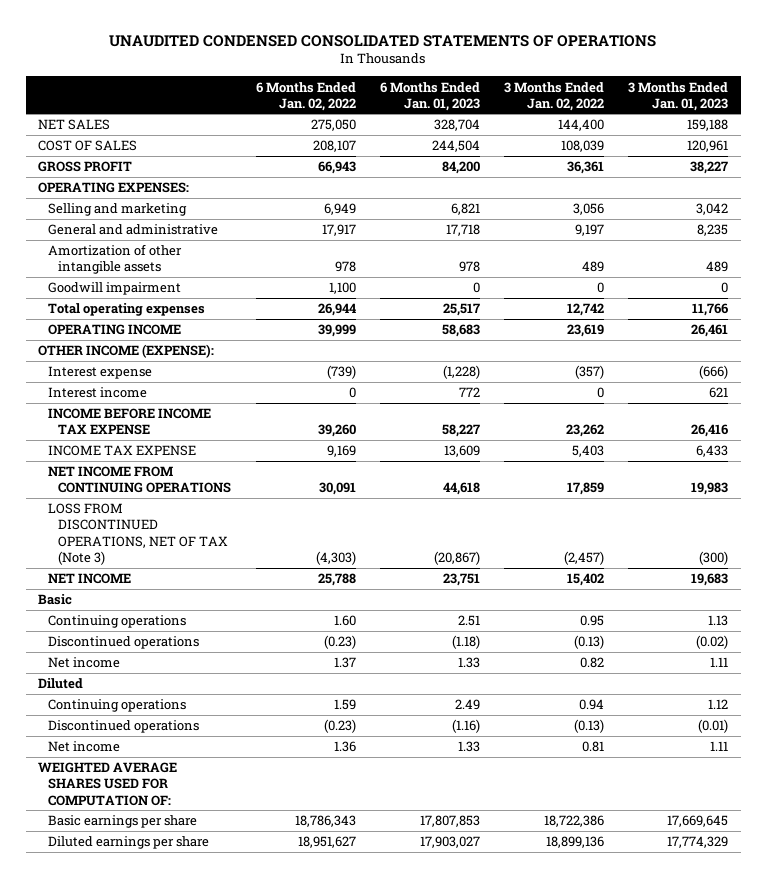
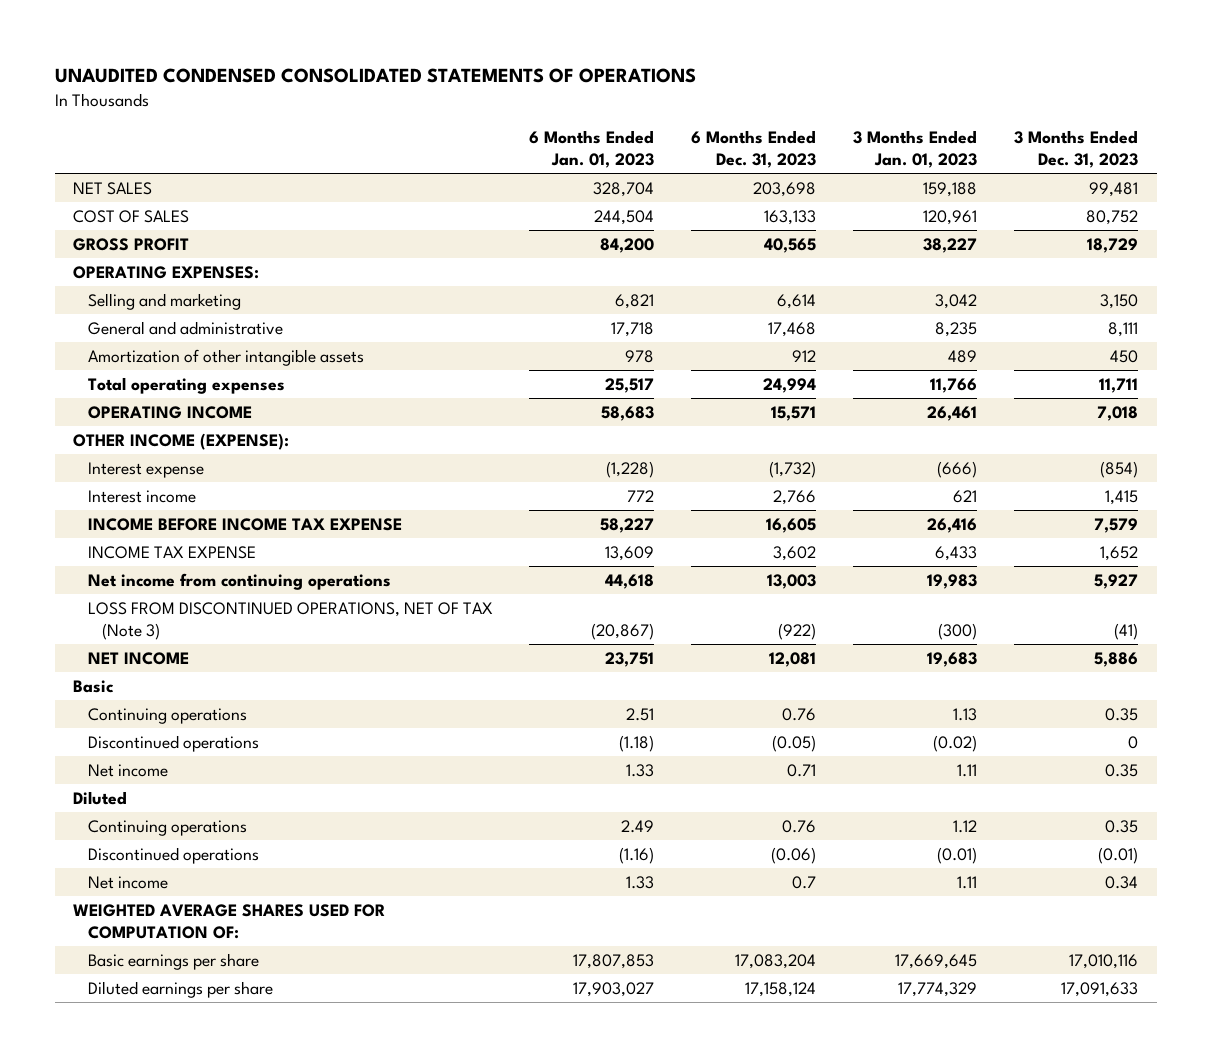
- | 6 Months Ended Jan. 02, 2022 | 6 Months Ended Jan. 01, 2023 | 3 Months Ended Jan. 02, 2022 | 3 Months Ended Jan. 01, 2023
+ | 6 Months Ended Jan. 01, 2023 | 6 Months Ended Dec. 31, 2023 | 3 Months Ended Jan. 01, 2023 | 3 Months Ended Dec. 31, 2023
- Goodwill impairment | 1,100 | 0 | 0 | 0
- NET INCOME FROM CONTINUING OPERATIONS | 30,091 | 44,618 | 17,859 | 19,983
+ Net income from continuing operations | 44,618 | 13,003 | 19,983 | 5,927

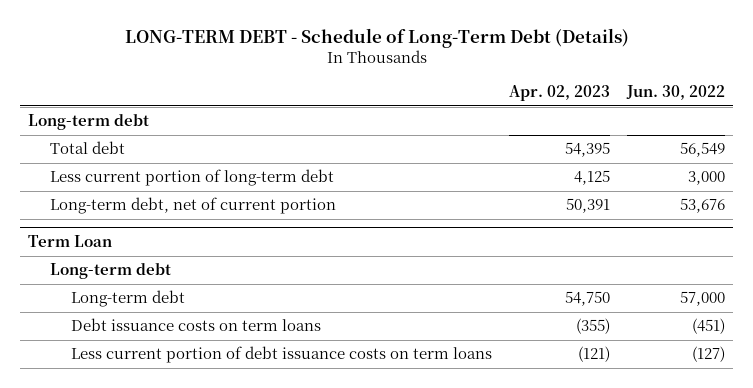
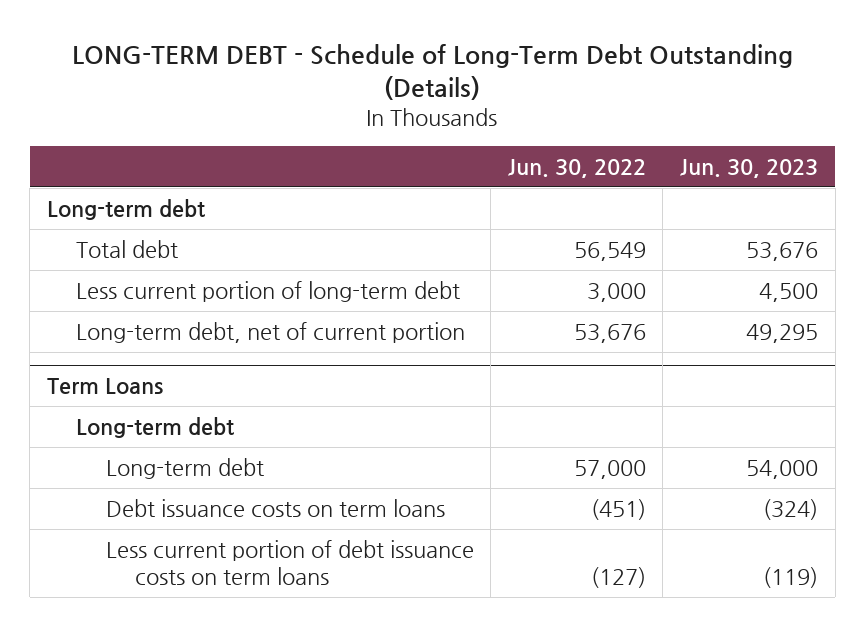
- LONG-TERM DEBT - Schedule of Long-Term Debt (Details)
+ LONG-TERM DEBT - Schedule of Long-Term Debt Outstanding (Details)
- | Apr. 02, 2023 | Jun. 30, 2022
+ | Jun. 30, 2022 | Jun. 30, 2023
- Term Loan
+ Term Loans

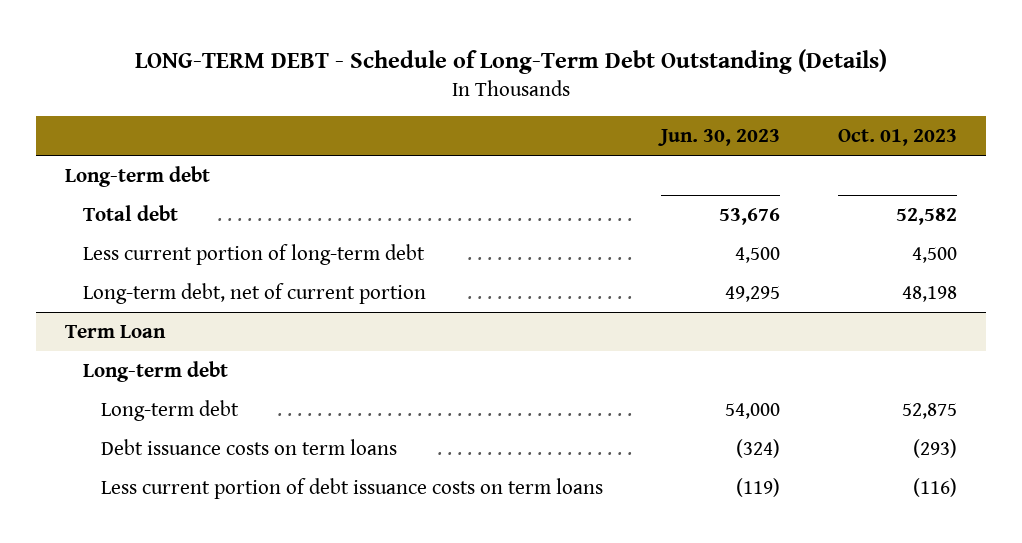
- | Jun. 30, 2022 | Jun. 30, 2023
+ | Jun. 30, 2023 | Oct. 01, 2023
- Term Loans
+ Term Loan

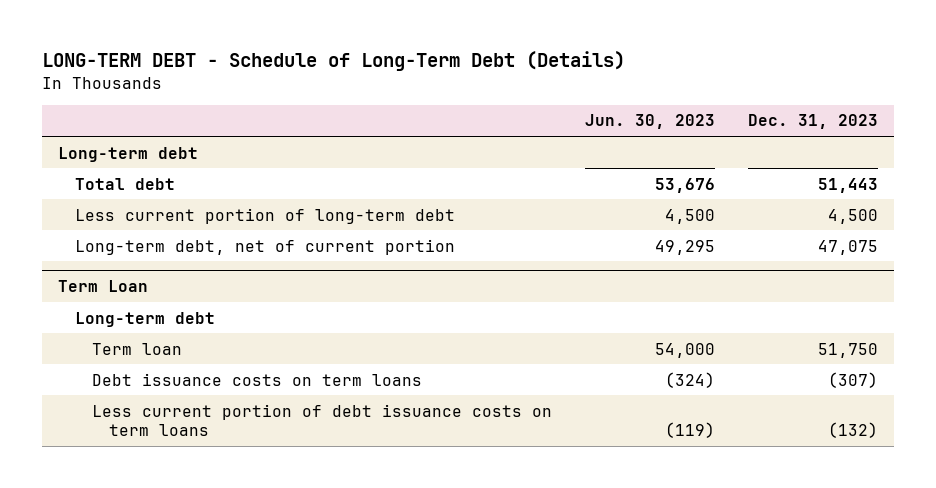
- LONG-TERM DEBT - Schedule of Long-Term Debt Outstanding (Details)
+ LONG-TERM DEBT - Schedule of Long-Term Debt (Details)
- | Jun. 30, 2023 | Oct. 01, 2023
+ | Jun. 30, 2023 | Dec. 31, 2023
@ Term Loan
- Long-term debt | 54,000 | 52,875
+ Term loan | 54,000 | 51,750

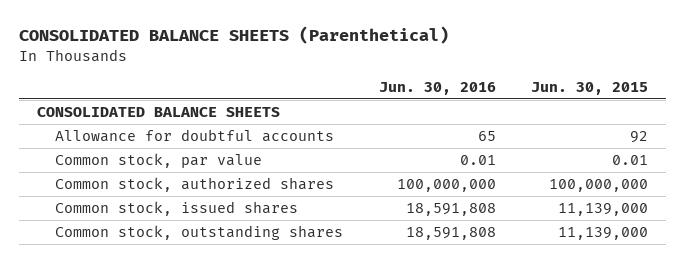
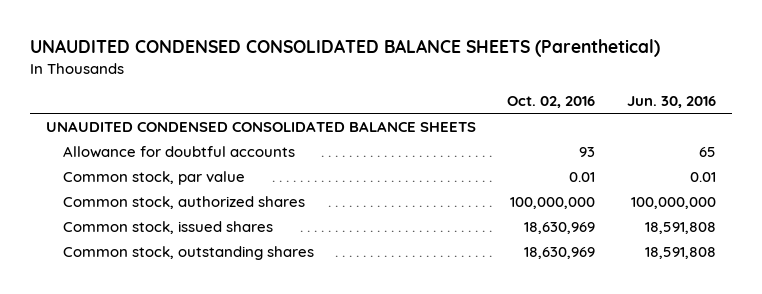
- CONSOLIDATED BALANCE SHEETS (Parenthetical)
+ UNAUDITED CONDENSED CONSOLIDATED BALANCE SHEETS (Parenthetical)
- | Jun. 30, 2016 | Jun. 30, 2015
+ | Oct. 02, 2016 | Jun. 30, 2016
- CONSOLIDATED BALANCE SHEETS
+ UNAUDITED CONDENSED CONSOLIDATED BALANCE SHEETS

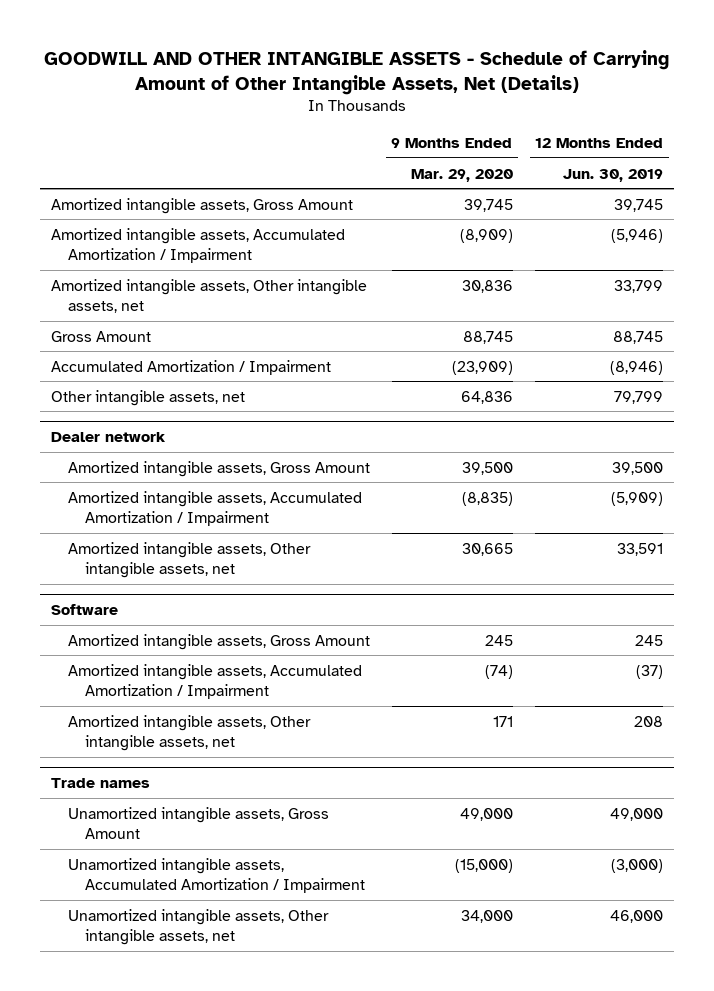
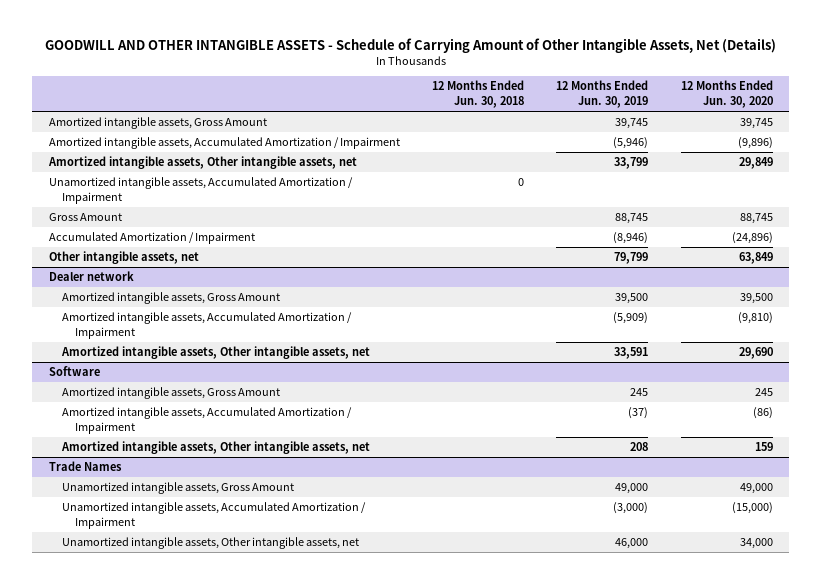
- | 9 Months Ended Mar. 29, 2020 | 12 Months Ended Jun. 30, 2019
+ | 12 Months Ended Jun. 30, 2018 | 12 Months Ended Jun. 30, 2019 | 12 Months Ended Jun. 30, 2020
+ Unamortized intangible assets, Accumulated Amortization / Impairment | 0 | |
- Trade names
+ Trade Names

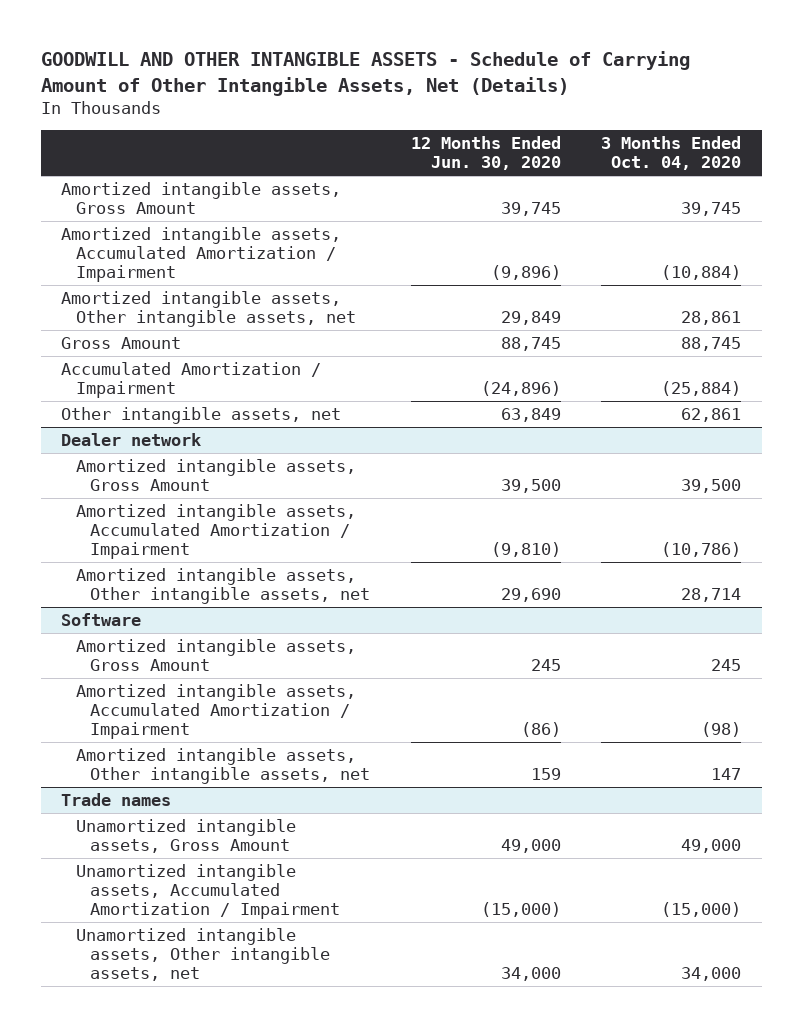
- | 12 Months Ended Jun. 30, 2018 | 12 Months Ended Jun. 30, 2019 | 12 Months Ended Jun. 30, 2020
+ | 12 Months Ended Jun. 30, 2020 | 3 Months Ended Oct. 04, 2020
- Unamortized intangible assets, Accumulated Amortization / Impairment | 0 | |
- Trade Names
+ Trade names

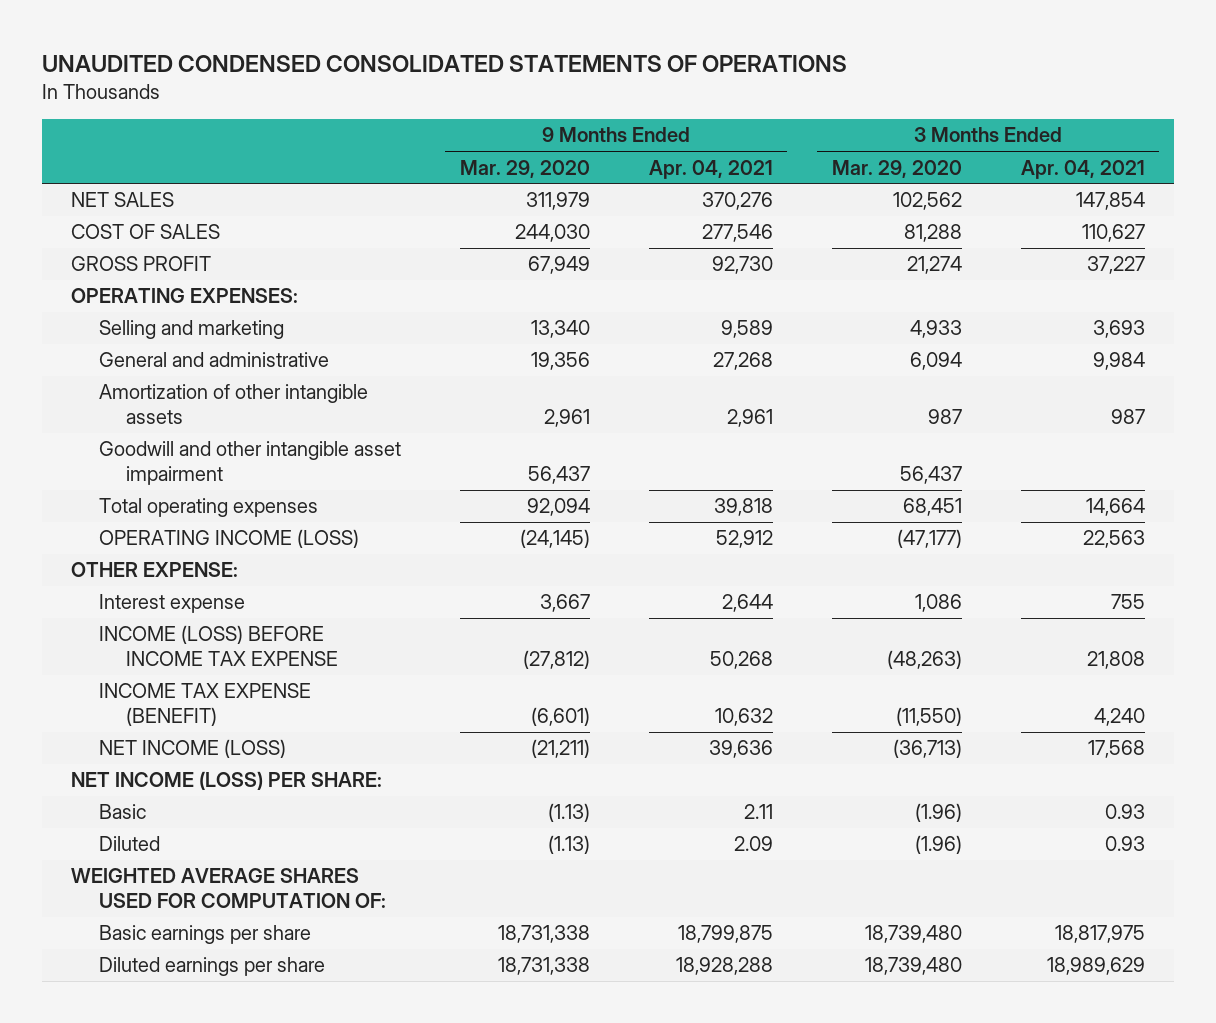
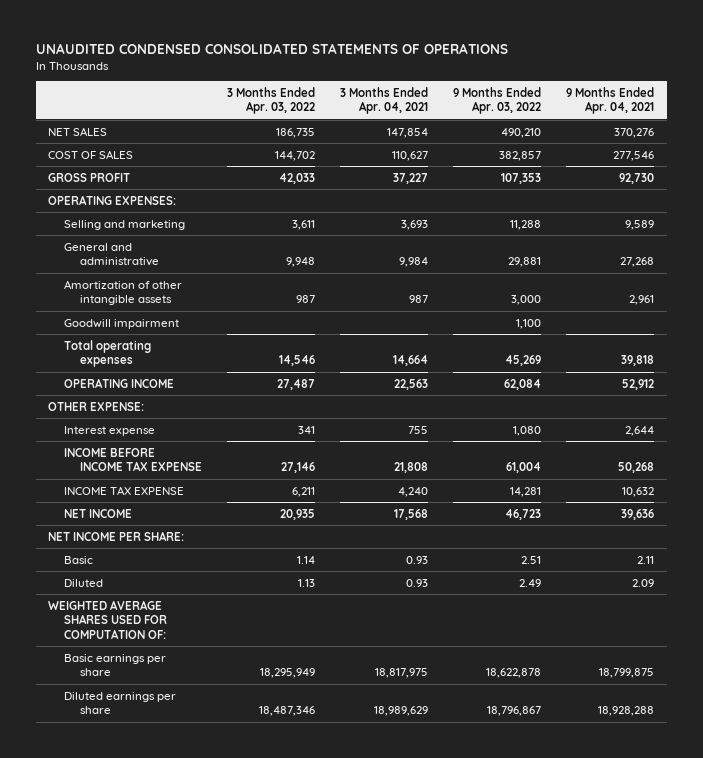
- | 9 Months Ended Mar. 29, 2020 | 9 Months Ended Apr. 04, 2021 | 3 Months Ended Mar. 29, 2020 | 3 Months Ended Apr. 04, 2021
+ | 3 Months Ended Apr. 03, 2022 | 3 Months Ended Apr. 04, 2021 | 9 Months Ended Apr. 03, 2022 | 9 Months Ended Apr. 04, 2021
- Goodwill and other intangible asset impairment | 56,437 | | 56,437 |
+ Goodwill impairment | | | 1,100 |
- OPERATING INCOME (LOSS) | (24,145) | 52,912 | (47,177) | 22,563
+ OPERATING INCOME | 27,487 | 22,563 | 62,084 | 52,912
- INCOME (LOSS) BEFORE INCOME TAX EXPENSE | (27,812) | 50,268 | (48,263) | 21,808
- INCOME TAX EXPENSE (BENEFIT) | (6,601) | 10,632 | (11,550) | 4,240
- NET INCOME (LOSS) | (21,211) | 39,636 | (36,713) | 17,568
- NET INCOME (LOSS) PER SHARE:
+ INCOME BEFORE INCOME TAX EXPENSE | 27,146 | 21,808 | 61,004 | 50,268
+ INCOME TAX EXPENSE | 6,211 | 4,240 | 14,281 | 10,632
+ NET INCOME | 20,935 | 17,568 | 46,723 | 39,636
+ NET INCOME PER SHARE:

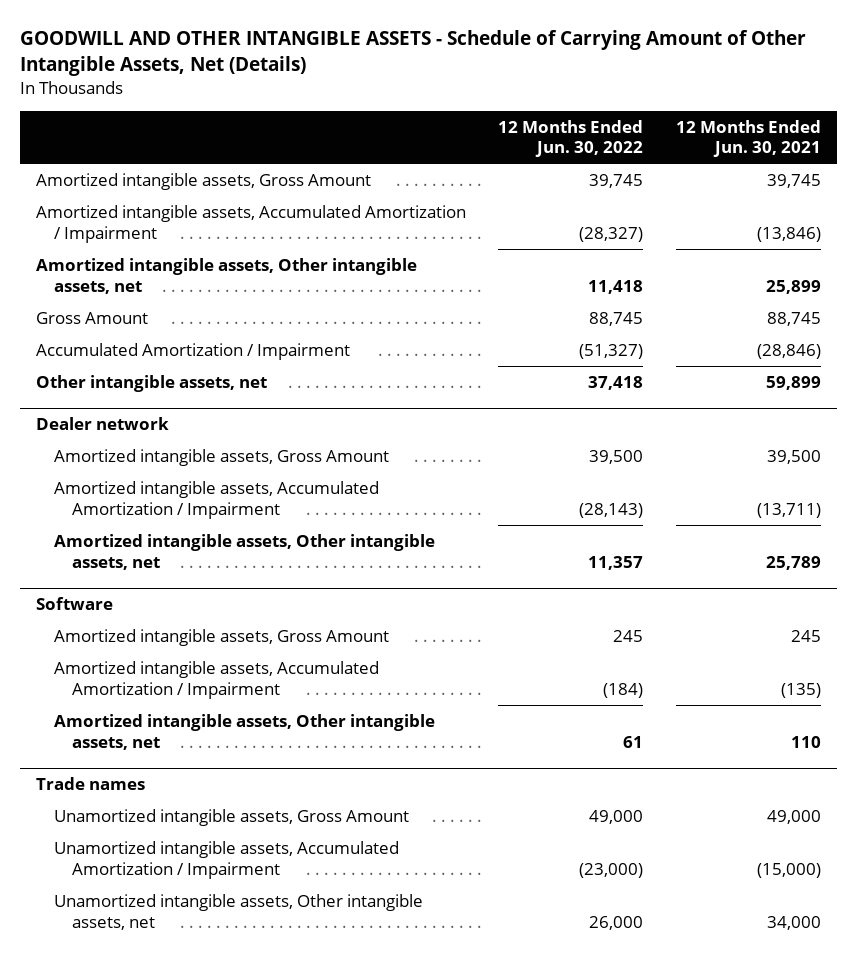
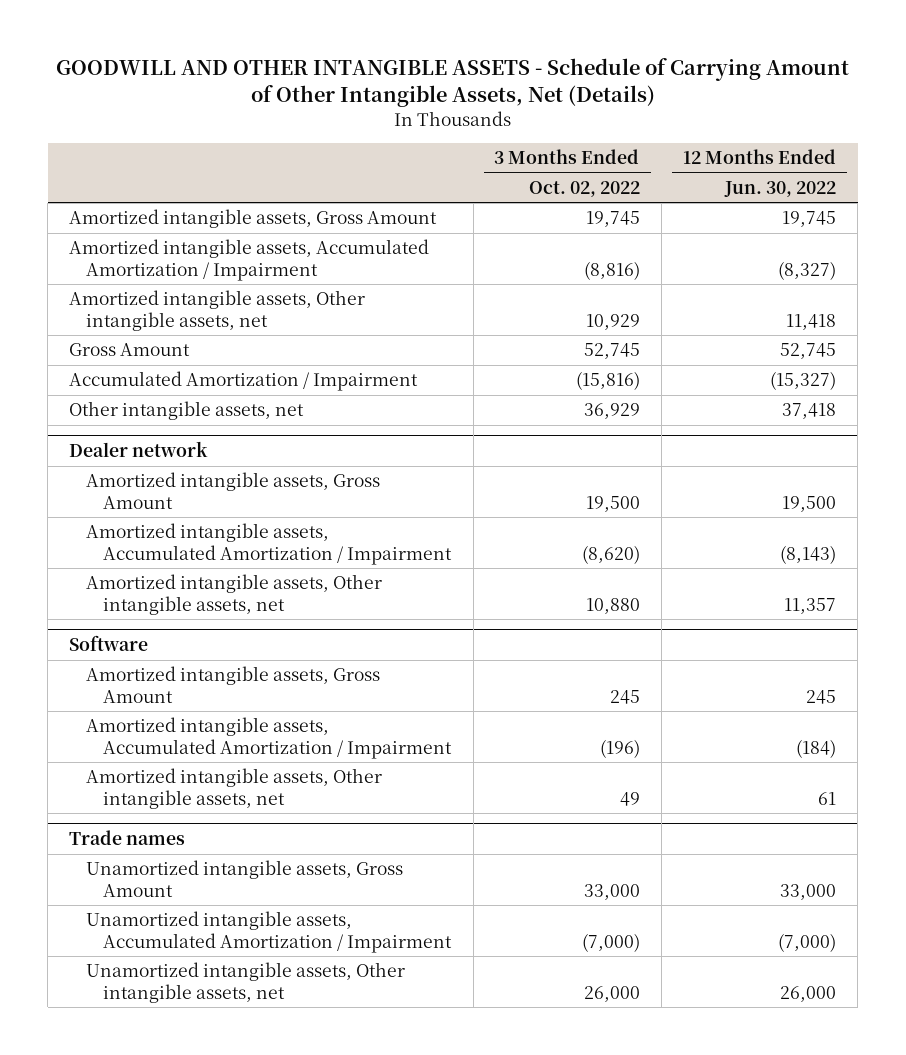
- | 12 Months Ended Jun. 30, 2022 | 12 Months Ended Jun. 30, 2021
+ | 3 Months Ended Oct. 02, 2022 | 12 Months Ended Jun. 30, 2022
- Amortized intangible assets, Gross Amount | 39,745 | 39,745
- Amortized intangible assets, Accumulated Amortization / Impairment | (28,327) | (13,846)
+ Amortized intangible assets, Gross Amount | 19,745 | 19,745
+ Amortized intangible assets, Accumulated Amortization / Impairment | (8,816) | (8,327)
- Gross Amount | 88,745 | 88,745
- Accumulated Amortization / Impairment | (51,327) | (28,846)
+ Gross Amount | 52,745 | 52,745
+ Accumulated Amortization / Impairment | (15,816) | (15,327)
@ Dealer network
- Amortized intangible assets, Gross Amount | 39,500 | 39,500
- Amortized intangible assets, Accumulated Amortization / Impairment | (28,143) | (13,711)
+ Amortized intangible assets, Gross Amount | 19,500 | 19,500
+ Amortized intangible assets, Accumulated Amortization / Impairment | (8,620) | (8,143)
@ Trade names
- Unamortized intangible assets, Gross Amount | 49,000 | 49,000
- Unamortized intangible assets, Accumulated Amortization / Impairment | (23,000) | (15,000)
+ Unamortized intangible assets, Gross Amount | 33,000 | 33,000
+ Unamortized intangible assets, Accumulated Amortization / Impairment | (7,000) | (7,000)

